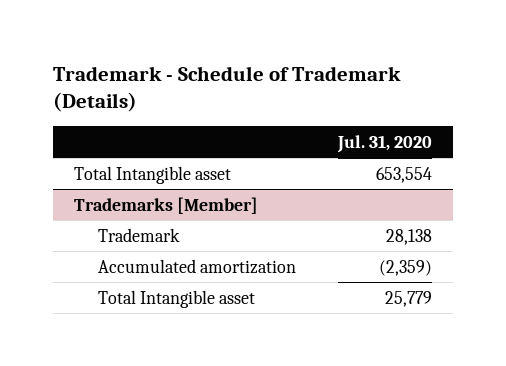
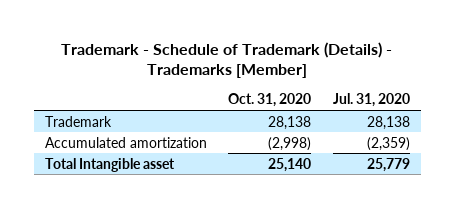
- Trademark - Schedule of Trademark (Details)
+ Trademark - Schedule of Trademark (Details) - Trademarks [Member]
- | Jul. 31, 2020
+ | Oct. 31, 2020 | Jul. 31, 2020
- Total Intangible asset | 653,554
- Trademarks [Member]

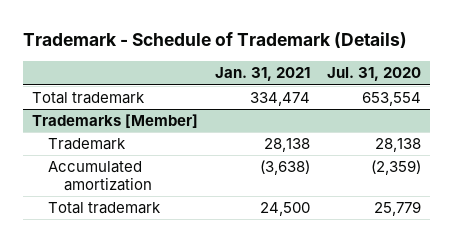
- Trademark - Schedule of Trademark (Details) - Trademarks [Member]
+ Trademark - Schedule of Trademark (Details)
- | Oct. 31, 2020 | Jul. 31, 2020
+ | Jan. 31, 2021 | Jul. 31, 2020
+ Total trademark | 334,474 | 653,554
+ Trademarks [Member]
- Total Intangible asset | 25,140 | 25,779
+ Total trademark | 24,500 | 25,779

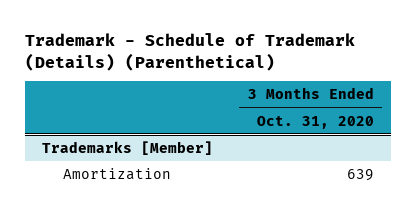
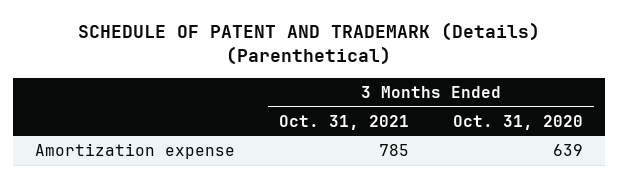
- Trademark - Schedule of Trademark (Details) (Parenthetical)
+ SCHEDULE OF PATENT AND TRADEMARK (Details) (Parenthetical)
- | 3 Months Ended Oct. 31, 2020
+ | 3 Months Ended Oct. 31, 2021 | 3 Months Ended Oct. 31, 2020
- Trademarks [Member]
- Amortization | 639
+ Amortization expense | 785 | 639

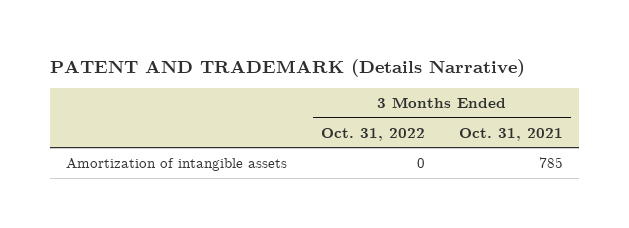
- SCHEDULE OF PATENT AND TRADEMARK (Details) (Parenthetical)
+ PATENT AND TRADEMARK (Details Narrative)
- | 3 Months Ended Oct. 31, 2021 | 3 Months Ended Oct. 31, 2020
+ | 3 Months Ended Oct. 31, 2022 | 3 Months Ended Oct. 31, 2021
- Amortization expense | 785 | 639
+ Amortization of intangible assets | 0 | 785

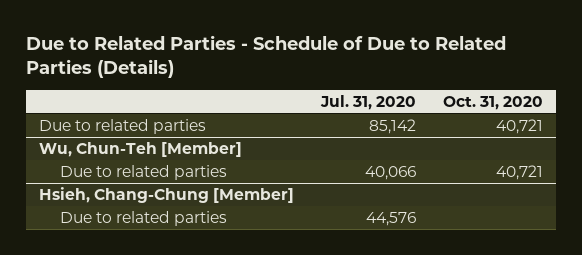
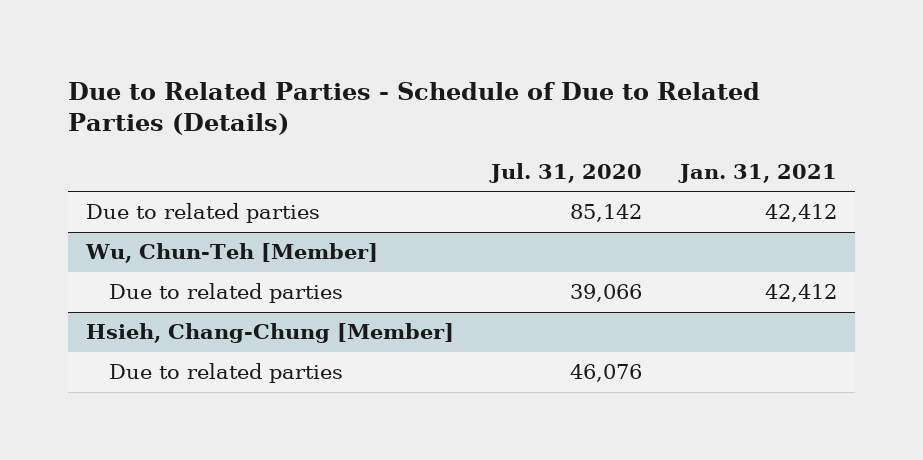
- | Jul. 31, 2020 | Oct. 31, 2020
+ | Jul. 31, 2020 | Jan. 31, 2021
@ Wu, Chun-Teh [Member]
- Due to related parties | 40,066 | 40,721
+ Due to related parties | 39,066 | 42,412
@ Hsieh, Chang-Chung [Member]
- Due to related parties | 44,576 |
+ Due to related parties | 46,076 |

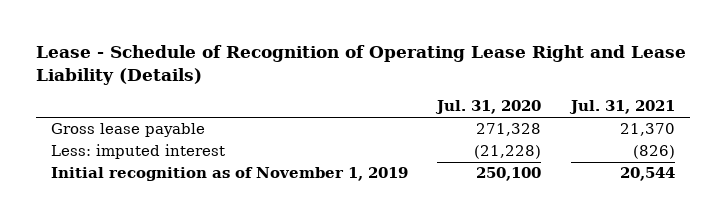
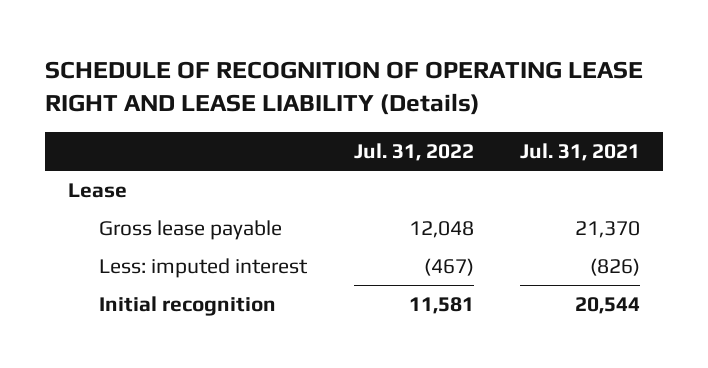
- Lease - Schedule of Recognition of Operating Lease Right and Lease Liability (Details)
+ SCHEDULE OF RECOGNITION OF OPERATING LEASE RIGHT AND LEASE LIABILITY (Details)
- | Jul. 31, 2020 | Jul. 31, 2021
+ | Jul. 31, 2022 | Jul. 31, 2021
+ Lease
- Initial recognition as of November 1, 2019 | 250,100 | 20,544
+ Initial recognition | 11,581 | 20,544

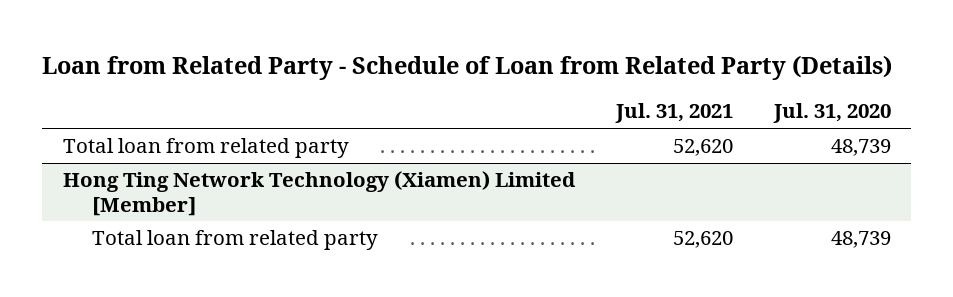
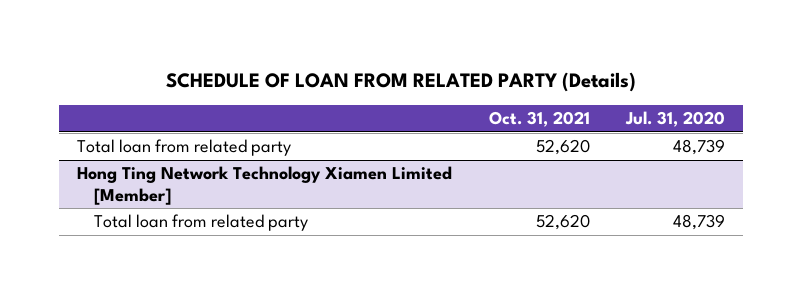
- Loan from Related Party - Schedule of Loan from Related Party (Details)
+ SCHEDULE OF LOAN FROM RELATED PARTY (Details)
- | Jul. 31, 2021 | Jul. 31, 2020
+ | Oct. 31, 2021 | Jul. 31, 2020
- Hong Ting Network Technology (Xiamen) Limited [Member]
+ Hong Ting Network Technology Xiamen Limited [Member]

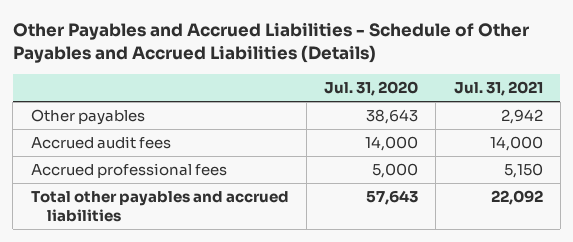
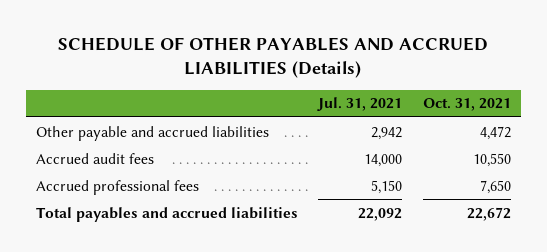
- Other Payables and Accrued Liabilities - Schedule of Other Payables and Accrued Liabilities (Details)
+ SCHEDULE OF OTHER PAYABLES AND ACCRUED LIABILITIES (Details)
- | Jul. 31, 2020 | Jul. 31, 2021
+ | Jul. 31, 2021 | Oct. 31, 2021
- Other payables | 38,643 | 2,942
+ Other payable and accrued liabilities | 2,942 | 4,472
- Total other payables and accrued liabilities | 57,643 | 22,092
+ Total payables and accrued liabilities | 22,092 | 22,672

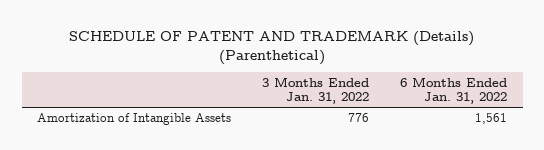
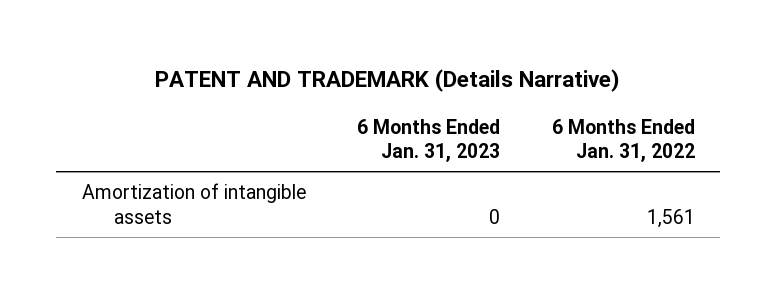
- SCHEDULE OF PATENT AND TRADEMARK (Details) (Parenthetical)
+ PATENT AND TRADEMARK (Details Narrative)
- | 3 Months Ended Jan. 31, 2022 | 6 Months Ended Jan. 31, 2022
+ | 6 Months Ended Jan. 31, 2023 | 6 Months Ended Jan. 31, 2022
- Amortization of Intangible Assets | 776 | 1,561
+ Amortization of intangible assets | 0 | 1,561

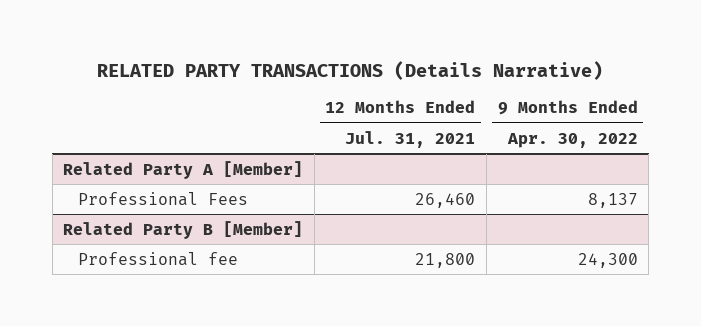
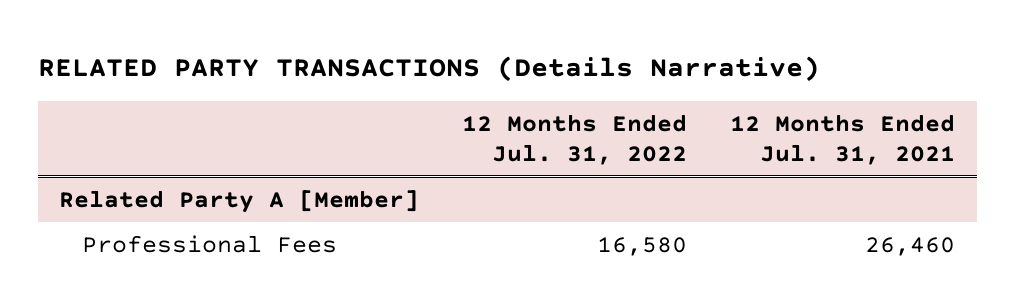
- | 12 Months Ended Jul. 31, 2021 | 9 Months Ended Apr. 30, 2022
+ | 12 Months Ended Jul. 31, 2022 | 12 Months Ended Jul. 31, 2021
- Related Party B [Member]
- Professional fee | 21,800 | 24,300

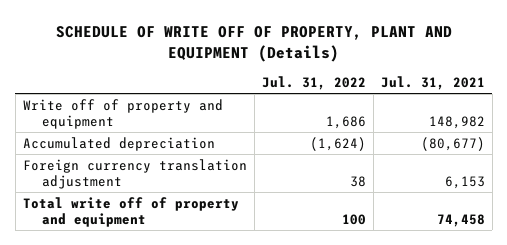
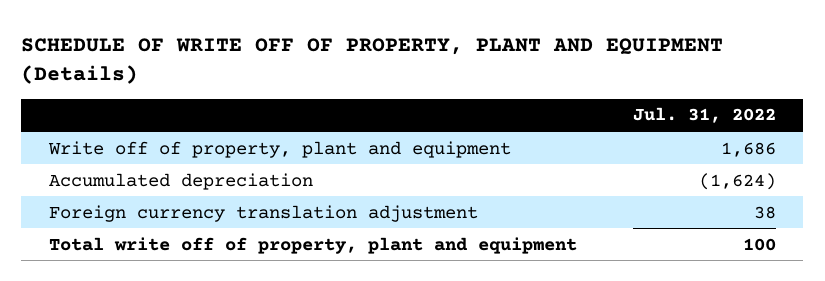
- | Jul. 31, 2022 | Jul. 31, 2021
+ | Jul. 31, 2022
- Write off of property and equipment | 1,686 | 148,982
+ Write off of property, plant and equipment | 1,686
- Total write off of property and equipment | 100 | 74,458
+ Total write off of property, plant and equipment | 100

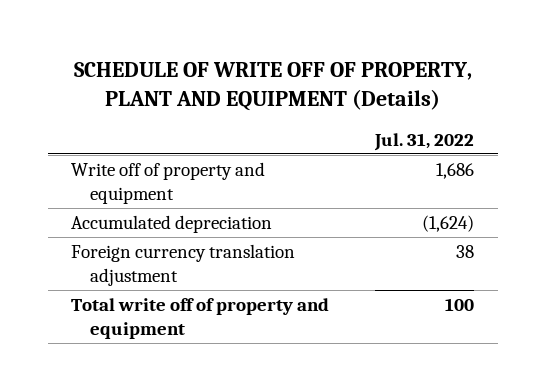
- Write off of property, plant and equipment | 1,686
+ Write off of property and equipment | 1,686
- Total write off of property, plant and equipment | 100
+ Total write off of property and equipment | 100

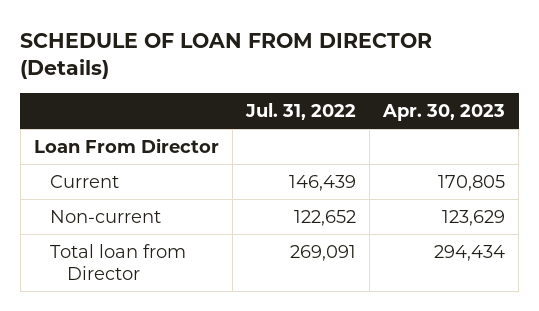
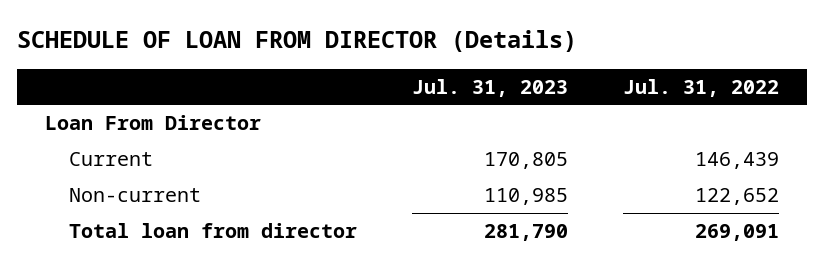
- | Jul. 31, 2022 | Apr. 30, 2023
+ | Jul. 31, 2023 | Jul. 31, 2022
- Total loan from Director | 269,091 | 294,434
+ Total loan from director | 281,790 | 269,091

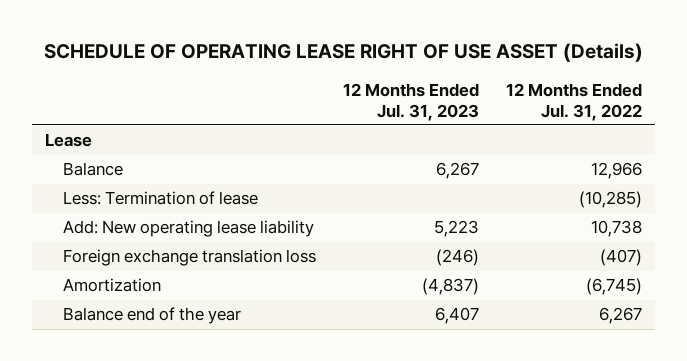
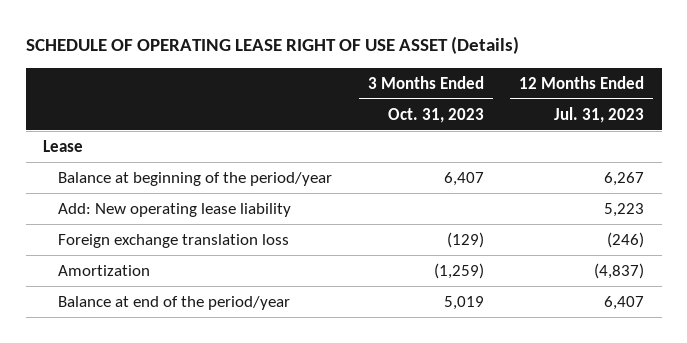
- | 12 Months Ended Jul. 31, 2023 | 12 Months Ended Jul. 31, 2022
+ | 3 Months Ended Oct. 31, 2023 | 12 Months Ended Jul. 31, 2023
- Balance | 6,267 | 12,966
- Less: Termination of lease | | (10,285)
+ Balance at beginning of the period/year | 6,407 | 6,267
- Balance end of the year | 6,407 | 6,267
+ Balance at end of the period/year | 5,019 | 6,407

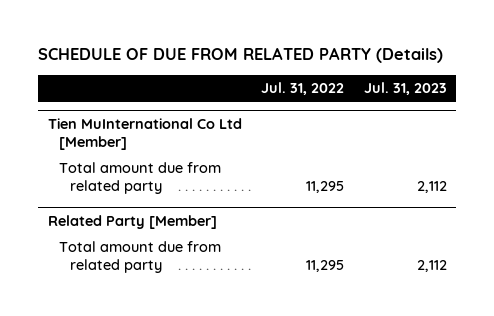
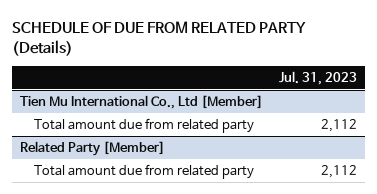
- | Jul. 31, 2022 | Jul. 31, 2023
+ | Jul. 31, 2023
- Tien MuInternational Co Ltd [Member]
+ Tien Mu International Co., Ltd [Member]

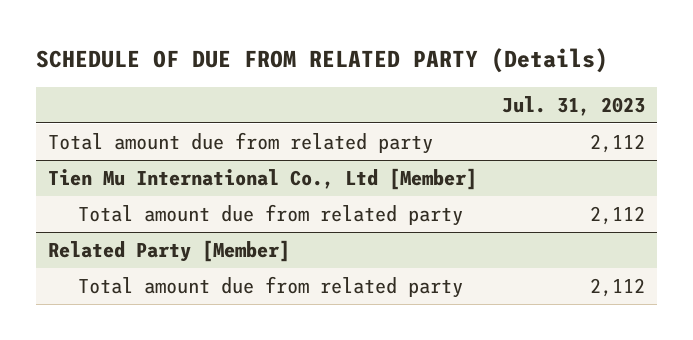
+ Total amount due from related party | 2,112

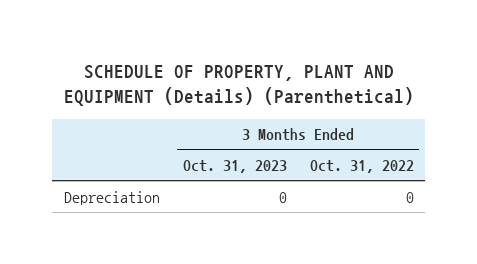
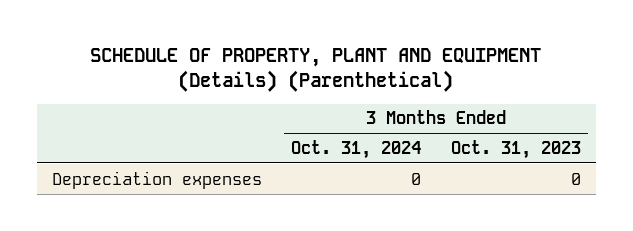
- | 3 Months Ended Oct. 31, 2023 | 3 Months Ended Oct. 31, 2022
+ | 3 Months Ended Oct. 31, 2024 | 3 Months Ended Oct. 31, 2023
- Depreciation | 0 | 0
+ Depreciation expenses | 0 | 0

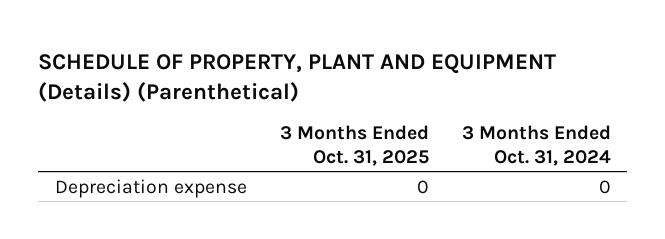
- | 3 Months Ended Oct. 31, 2024 | 3 Months Ended Oct. 31, 2023
+ | 3 Months Ended Oct. 31, 2025 | 3 Months Ended Oct. 31, 2024
- Depreciation expenses | 0 | 0
+ Depreciation expense | 0 | 0

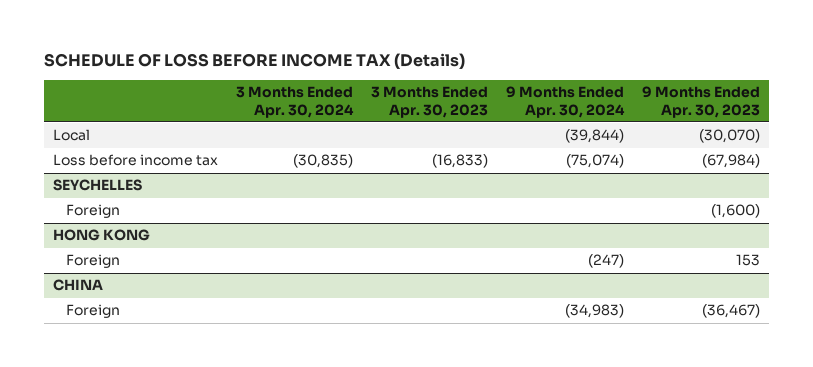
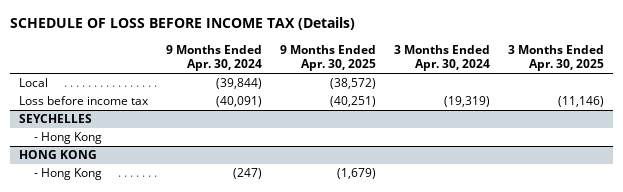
- | 3 Months Ended Apr. 30, 2024 | 3 Months Ended Apr. 30, 2023 | 9 Months Ended Apr. 30, 2024 | 9 Months Ended Apr. 30, 2023
+ | 9 Months Ended Apr. 30, 2024 | 9 Months Ended Apr. 30, 2025 | 3 Months Ended Apr. 30, 2024 | 3 Months Ended Apr. 30, 2025
- Loss before income tax | (30,835) | (16,833) | (75,074) | (67,984)
+ Loss before income tax | (40,091) | (40,251) | (19,319) | (11,146)
@ SEYCHELLES
- Foreign | | | | (1,600)
+ - Hong Kong
@ HONG KONG
- Foreign | | | (247) | 153
- CHINA
- Foreign | | | (34,983) | (36,467)
@ HONG KONG
+ - Hong Kong | (247) | (1,679) | |

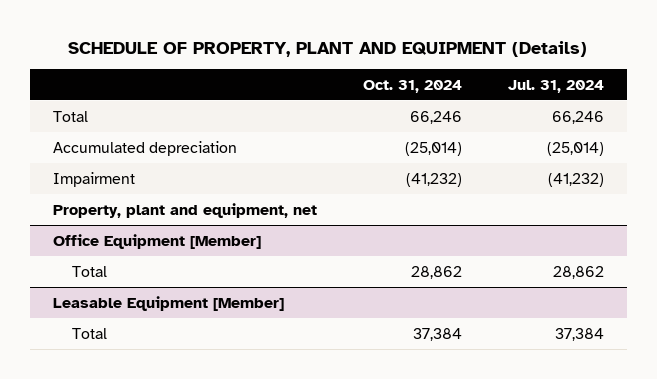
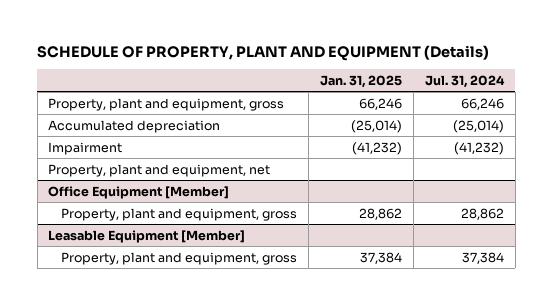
- | Oct. 31, 2024 | Jul. 31, 2024
+ | Jan. 31, 2025 | Jul. 31, 2024
- Total | 66,246 | 66,246
+ Property, plant and equipment, gross | 66,246 | 66,246
@ Office Equipment [Member]
- Total | 28,862 | 28,862
+ Property, plant and equipment, gross | 28,862 | 28,862
@ Leasable Equipment [Member]
- Total | 37,384 | 37,384
+ Property, plant and equipment, gross | 37,384 | 37,384

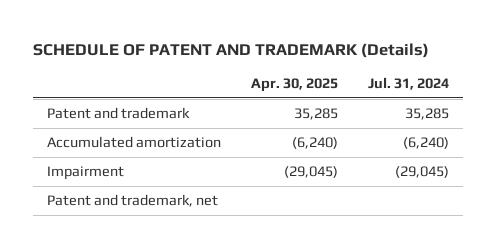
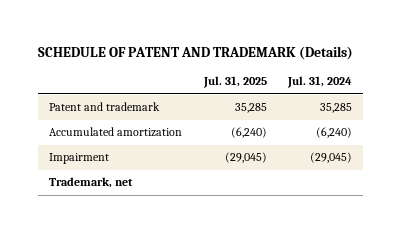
- | Apr. 30, 2025 | Jul. 31, 2024
+ | Jul. 31, 2025 | Jul. 31, 2024
- Patent and trademark, net
+ Trademark, net

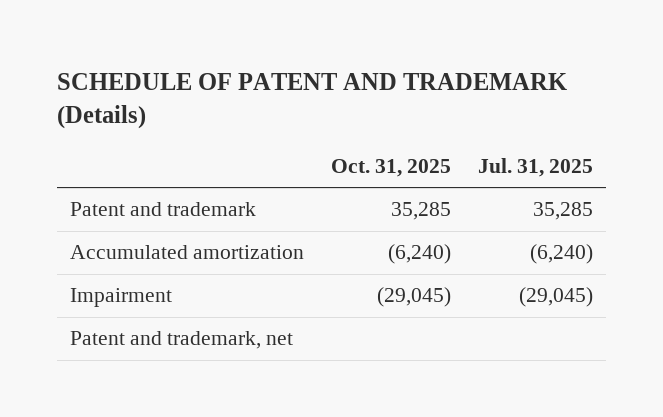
- | Jul. 31, 2025 | Jul. 31, 2024
+ | Oct. 31, 2025 | Jul. 31, 2025
- Trademark, net
+ Patent and trademark, net

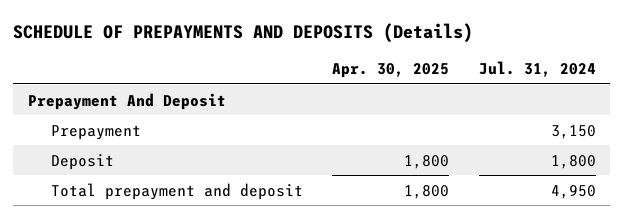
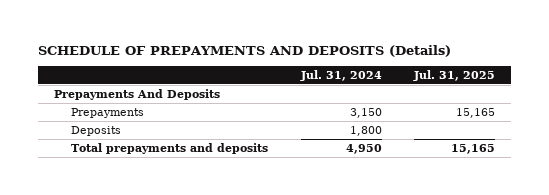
- | Apr. 30, 2025 | Jul. 31, 2024
+ | Jul. 31, 2024 | Jul. 31, 2025
- Prepayment And Deposit
- Prepayment | | 3,150
- Deposit | 1,800 | 1,800
- Total prepayment and deposit | 1,800 | 4,950
+ Prepayments And Deposits
+ Prepayments | 3,150 | 15,165
+ Deposits | 1,800 |
+ Total prepayments and deposits | 4,950 | 15,165

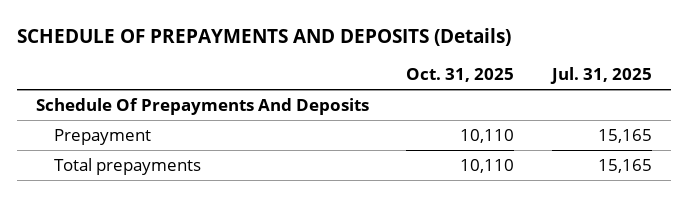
- | Jul. 31, 2024 | Jul. 31, 2025
+ | Oct. 31, 2025 | Jul. 31, 2025
- Prepayments And Deposits
- Prepayments | 3,150 | 15,165
- Deposits | 1,800 |
- Total prepayments and deposits | 4,950 | 15,165
+ Schedule Of Prepayments And Deposits
+ Prepayment | 10,110 | 15,165
+ Total prepayments | 10,110 | 15,165

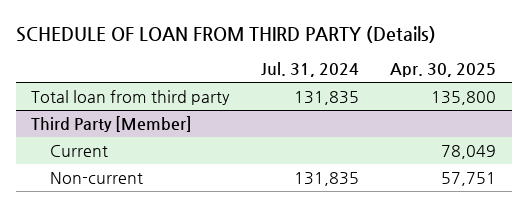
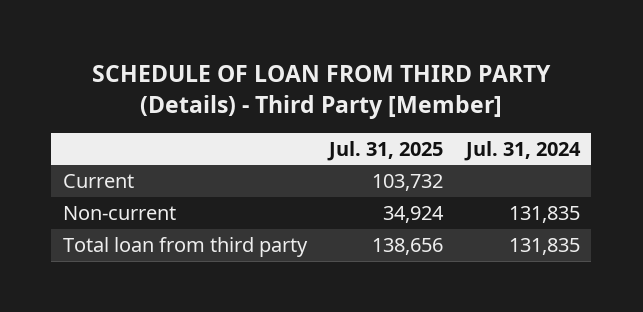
- SCHEDULE OF LOAN FROM THIRD PARTY (Details)
+ SCHEDULE OF LOAN FROM THIRD PARTY (Details) - Third Party [Member]
- | Jul. 31, 2024 | Apr. 30, 2025
+ | Jul. 31, 2025 | Jul. 31, 2024
- Third Party [Member]
moved down: Total loan from third party | 138,656 | 131,835

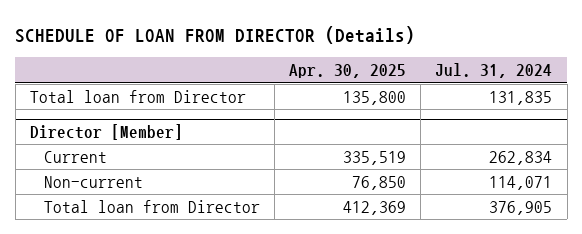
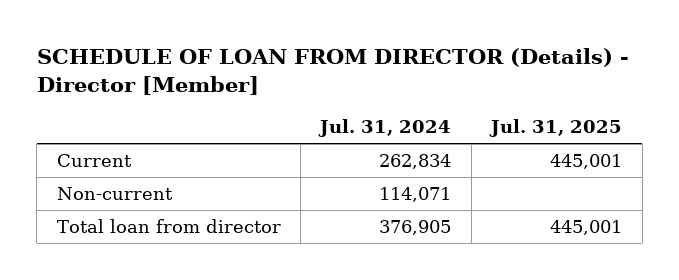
- SCHEDULE OF LOAN FROM DIRECTOR (Details)
+ SCHEDULE OF LOAN FROM DIRECTOR (Details) - Director [Member]
- | Apr. 30, 2025 | Jul. 31, 2024
+ | Jul. 31, 2024 | Jul. 31, 2025
- Total loan from Director | 135,800 | 131,835
- Director [Member]
- Total loan from Director | 412,369 | 376,905
+ Total loan from director | 376,905 | 445,001

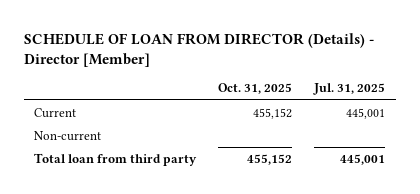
- | Jul. 31, 2024 | Jul. 31, 2025
+ | Oct. 31, 2025 | Jul. 31, 2025
- Total loan from director | 376,905 | 445,001
+ Total loan from third party | 455,152 | 445,001

